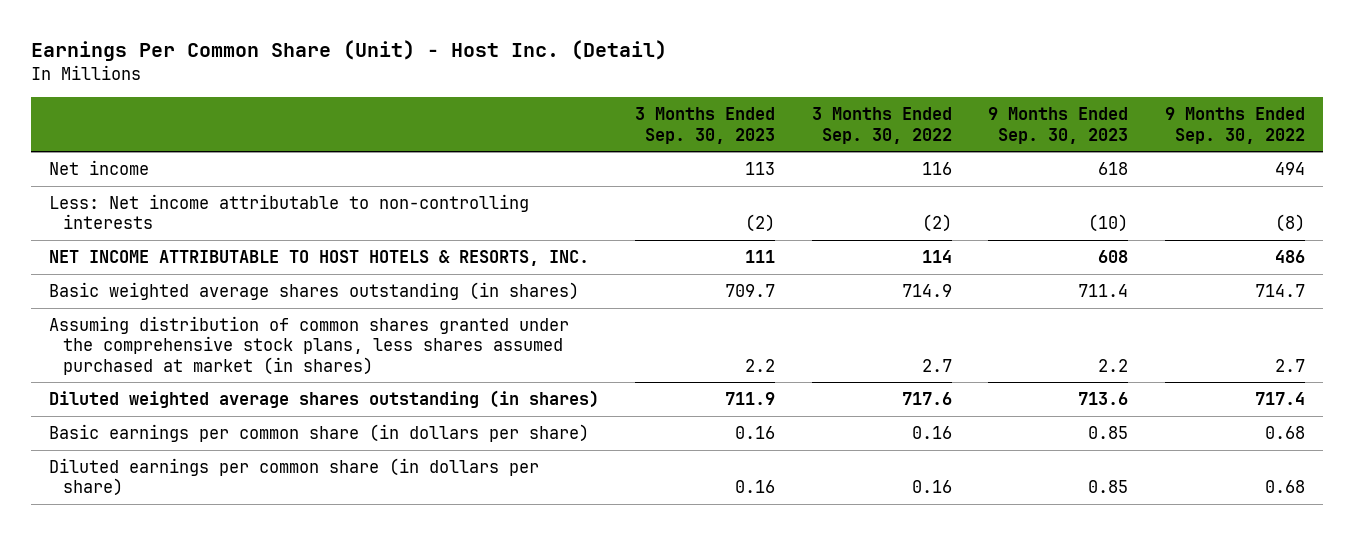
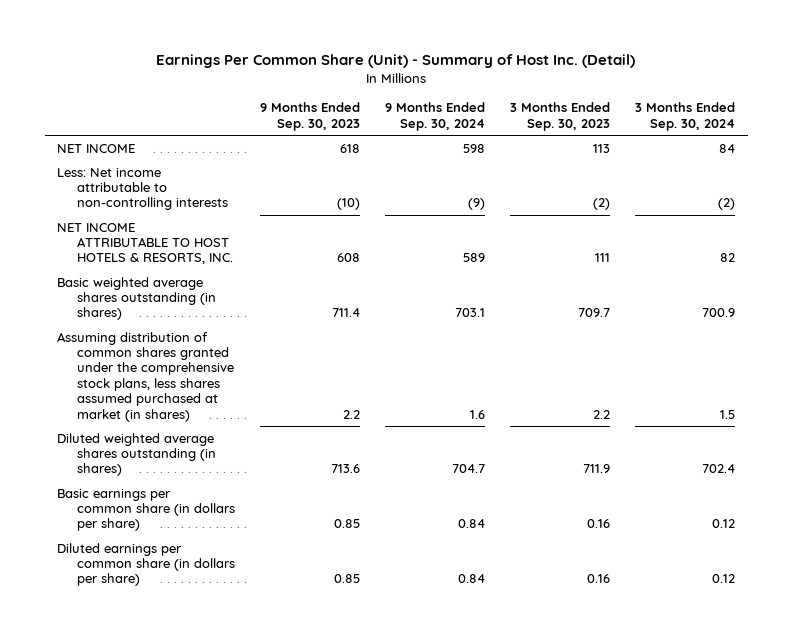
- Earnings Per Common Share (Unit) - Host Inc. (Detail)
+ Earnings Per Common Share (Unit) - Summary of Host Inc. (Detail)
- | 3 Months Ended Sep. 30, 2023 | 3 Months Ended Sep. 30, 2022 | 9 Months Ended Sep. 30, 2023 | 9 Months Ended Sep. 30, 2022
+ | 9 Months Ended Sep. 30, 2023 | 9 Months Ended Sep. 30, 2024 | 3 Months Ended Sep. 30, 2023 | 3 Months Ended Sep. 30, 2024
- Net income | 113 | 116 | 618 | 494
+ NET INCOME | 618 | 598 | 113 | 84

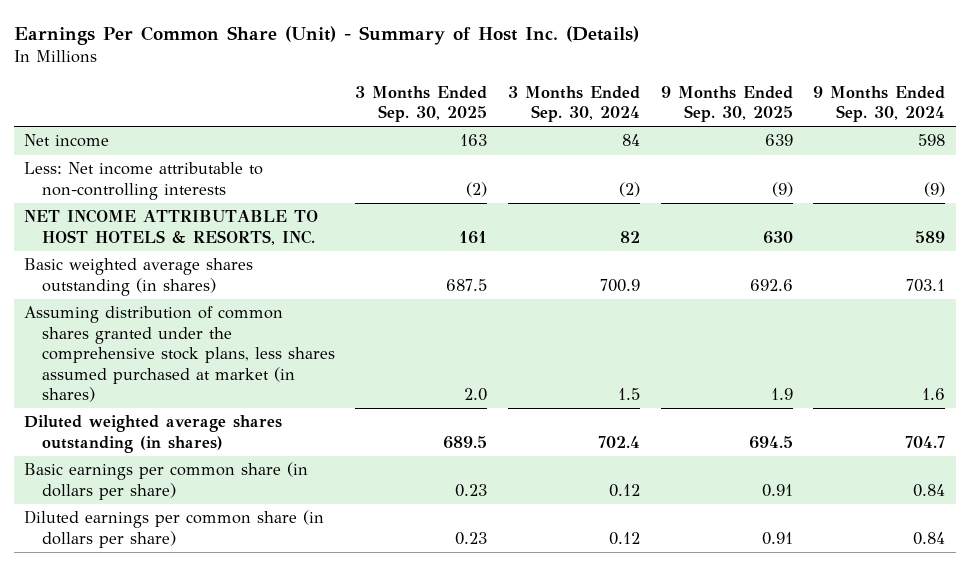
- Earnings Per Common Share (Unit) - Summary of Host Inc. (Detail)
+ Earnings Per Common Share (Unit) - Summary of Host Inc. (Details)
- | 9 Months Ended Sep. 30, 2023 | 9 Months Ended Sep. 30, 2024 | 3 Months Ended Sep. 30, 2023 | 3 Months Ended Sep. 30, 2024
+ | 3 Months Ended Sep. 30, 2025 | 3 Months Ended Sep. 30, 2024 | 9 Months Ended Sep. 30, 2025 | 9 Months Ended Sep. 30, 2024
- NET INCOME | 618 | 598 | 113 | 84
+ Net income | 163 | 84 | 639 | 598

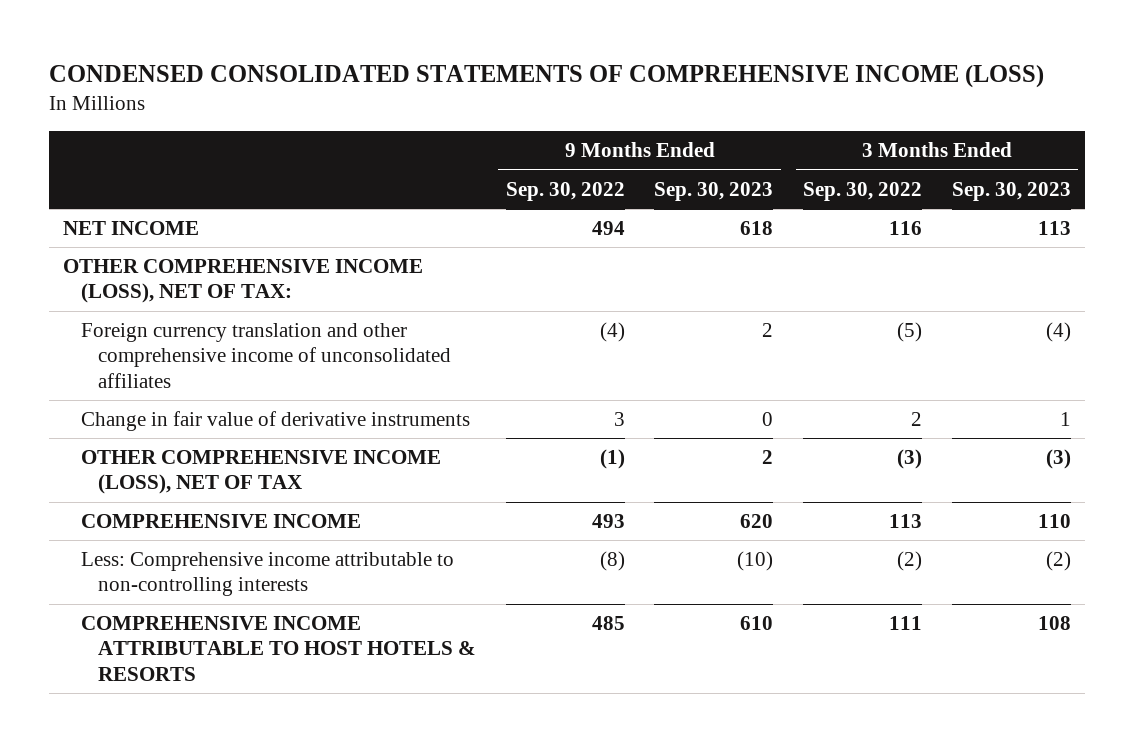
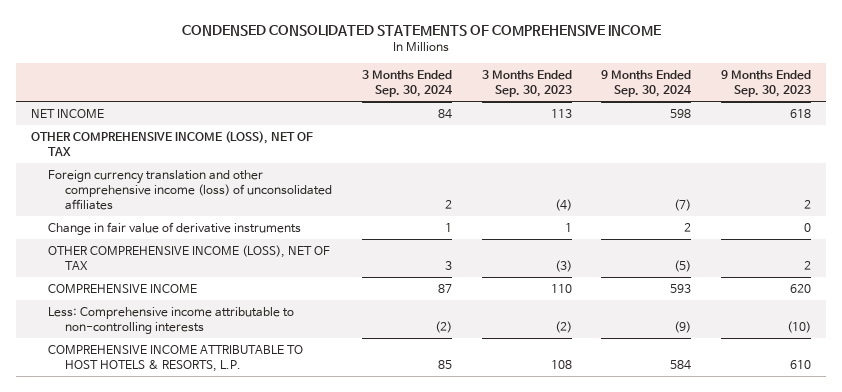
- CONDENSED CONSOLIDATED STATEMENTS OF COMPREHENSIVE INCOME (LOSS)
+ CONDENSED CONSOLIDATED STATEMENTS OF COMPREHENSIVE INCOME
- | 9 Months Ended Sep. 30, 2022 | 9 Months Ended Sep. 30, 2023 | 3 Months Ended Sep. 30, 2022 | 3 Months Ended Sep. 30, 2023
+ | 3 Months Ended Sep. 30, 2024 | 3 Months Ended Sep. 30, 2023 | 9 Months Ended Sep. 30, 2024 | 9 Months Ended Sep. 30, 2023
- OTHER COMPREHENSIVE INCOME (LOSS), NET OF TAX:
- Foreign currency translation and other comprehensive income of unconsolidated affiliates | (4) | 2 | (5) | (4)
+ OTHER COMPREHENSIVE INCOME (LOSS), NET OF TAX
+ Foreign currency translation and other comprehensive income (loss) of unconsolidated affiliates | 2 | (4) | (7) | 2
- COMPREHENSIVE INCOME ATTRIBUTABLE TO HOST HOTELS & RESORTS | 485 | 610 | 111 | 108
+ COMPREHENSIVE INCOME ATTRIBUTABLE TO HOST HOTELS & RESORTS, L.P. | 85 | 108 | 584 | 610

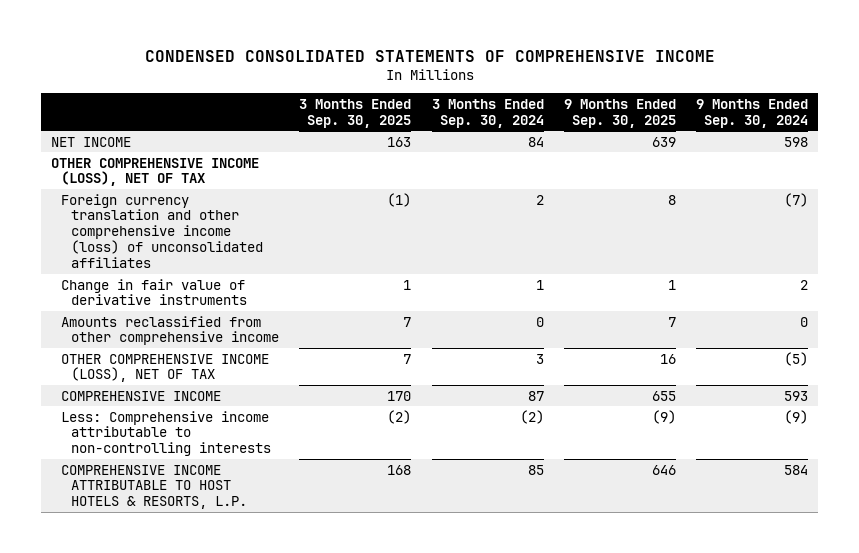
- | 3 Months Ended Sep. 30, 2024 | 3 Months Ended Sep. 30, 2023 | 9 Months Ended Sep. 30, 2024 | 9 Months Ended Sep. 30, 2023
+ | 3 Months Ended Sep. 30, 2025 | 3 Months Ended Sep. 30, 2024 | 9 Months Ended Sep. 30, 2025 | 9 Months Ended Sep. 30, 2024
+ Amounts reclassified from other comprehensive income | 7 | 0 | 7 | 0

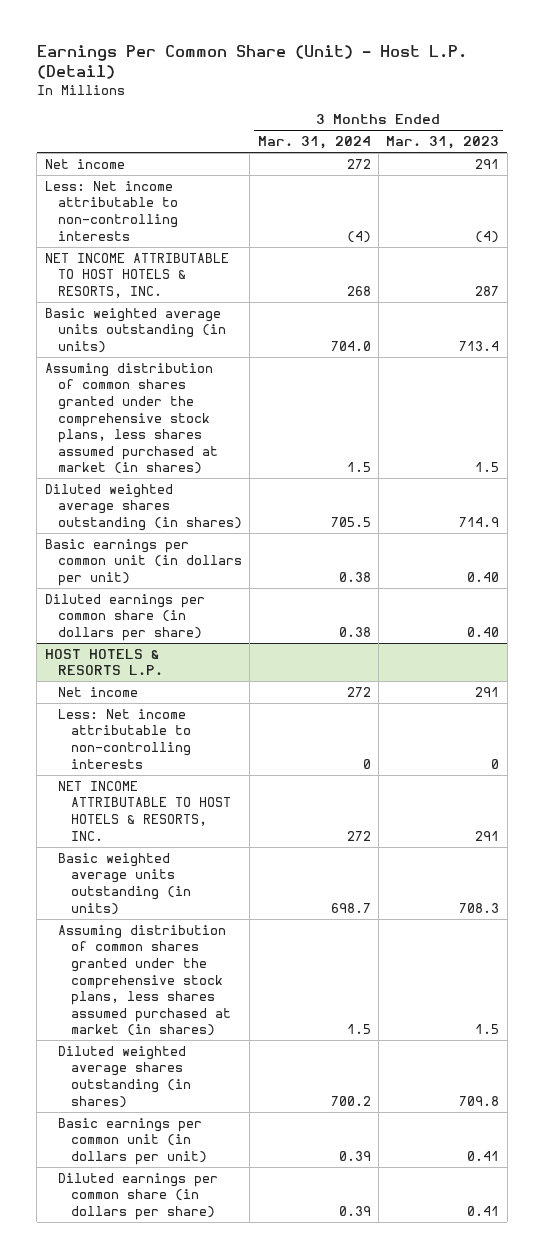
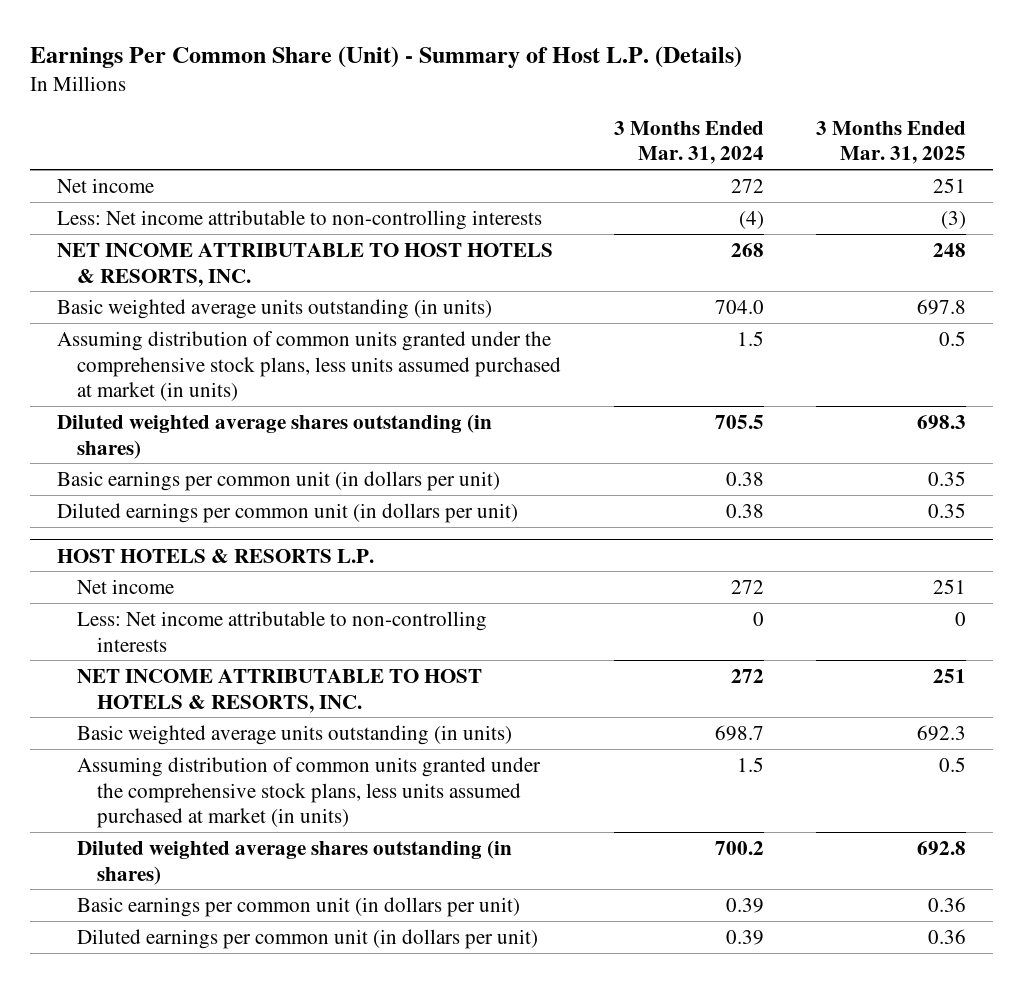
- Earnings Per Common Share (Unit) - Host L.P. (Detail)
+ Earnings Per Common Share (Unit) - Summary of Host L.P. (Details)
- | 3 Months Ended Mar. 31, 2024 | 3 Months Ended Mar. 31, 2023
+ | 3 Months Ended Mar. 31, 2024 | 3 Months Ended Mar. 31, 2025
- Assuming distribution of common shares granted under the comprehensive stock plans, less shares assumed purchased at market (in shares) | 1.5 | 1.5
+ Assuming distribution of common units granted under the comprehensive stock plans, less units assumed purchased at market (in units) | 1.5 | 0.5
- Diluted earnings per common share (in dollars per share) | 0.38 | 0.40
+ Diluted earnings per common unit (in dollars per unit) | 0.38 | 0.35
@ HOST HOTELS & RESORTS L.P.
- Assuming distribution of common shares granted under the comprehensive stock plans, less shares assumed purchased at market (in shares) | 1.5 | 1.5
+ Assuming distribution of common units granted under the comprehensive stock plans, less units assumed purchased at market (in units) | 1.5 | 0.5
- Diluted earnings per common share (in dollars per share) | 0.39 | 0.41
+ Diluted earnings per common unit (in dollars per unit) | 0.39 | 0.36

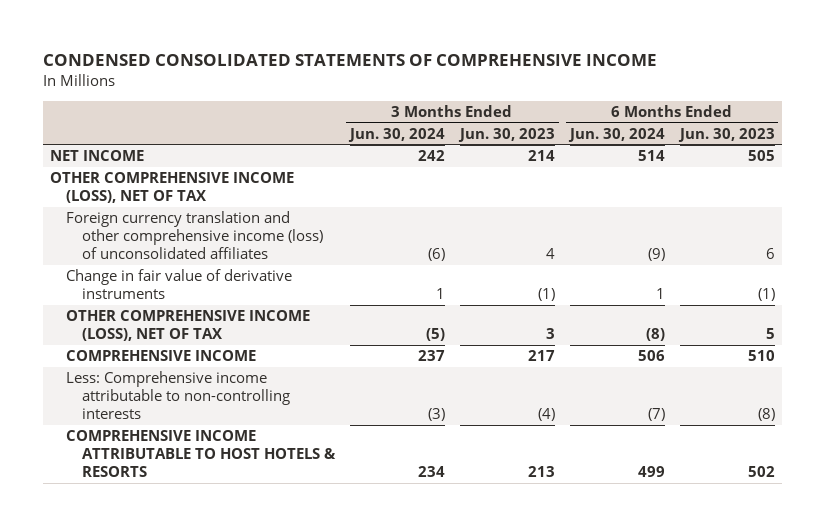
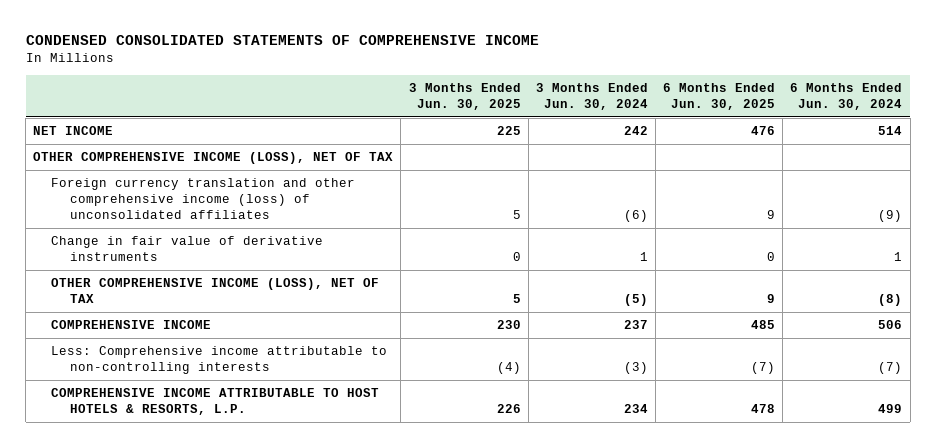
- | 3 Months Ended Jun. 30, 2024 | 3 Months Ended Jun. 30, 2023 | 6 Months Ended Jun. 30, 2024 | 6 Months Ended Jun. 30, 2023
+ | 3 Months Ended Jun. 30, 2025 | 3 Months Ended Jun. 30, 2024 | 6 Months Ended Jun. 30, 2025 | 6 Months Ended Jun. 30, 2024
- COMPREHENSIVE INCOME ATTRIBUTABLE TO HOST HOTELS & RESORTS | 234 | 213 | 499 | 502
+ COMPREHENSIVE INCOME ATTRIBUTABLE TO HOST HOTELS & RESORTS, L.P. | 226 | 234 | 478 | 499

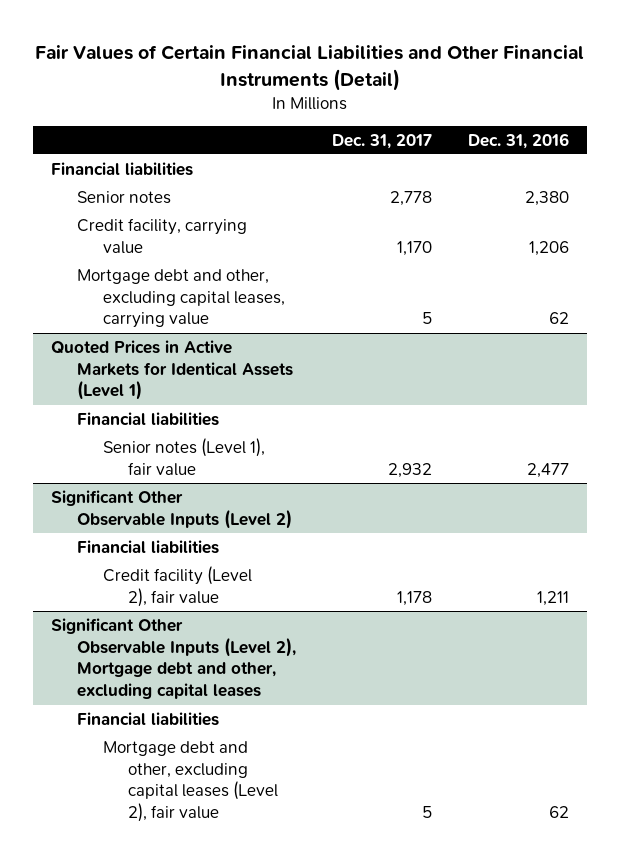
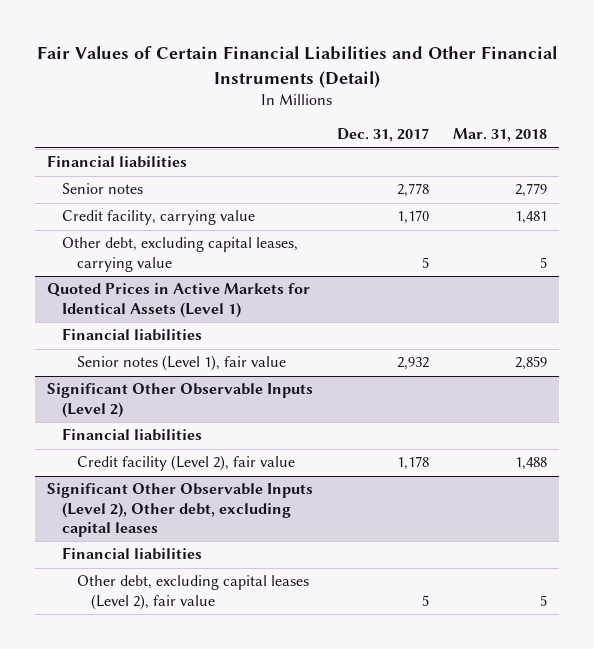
- | Dec. 31, 2017 | Dec. 31, 2016
+ | Dec. 31, 2017 | Mar. 31, 2018
- Mortgage debt and other, excluding capital leases, carrying value | 5 | 62
+ Other debt, excluding capital leases, carrying value | 5 | 5
- Significant Other Observable Inputs (Level 2), Mortgage debt and other, excluding capital leases
+ Significant Other Observable Inputs (Level 2), Other debt, excluding capital leases
- Mortgage debt and other, excluding capital leases (Level 2), fair value | 5 | 62
+ Other debt, excluding capital leases (Level 2), fair value | 5 | 5

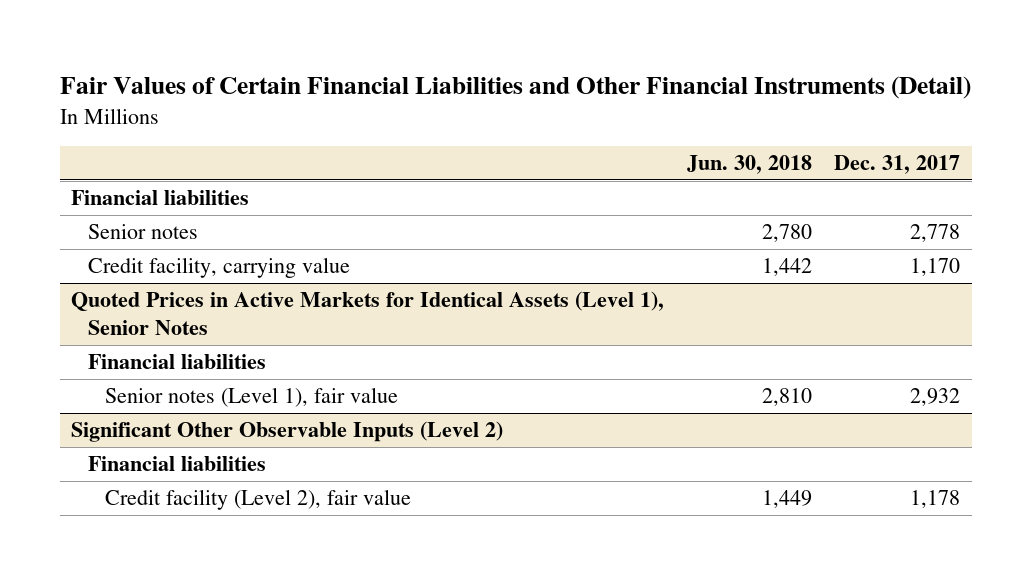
- | Dec. 31, 2017 | Mar. 31, 2018
+ | Jun. 30, 2018 | Dec. 31, 2017
- Other debt, excluding capital leases, carrying value | 5 | 5
- Quoted Prices in Active Markets for Identical Assets (Level 1)
+ Quoted Prices in Active Markets for Identical Assets (Level 1), Senior Notes
- Significant Other Observable Inputs (Level 2), Other debt, excluding capital leases
- Financial liabilities
- Other debt, excluding capital leases (Level 2), fair value | 5 | 5

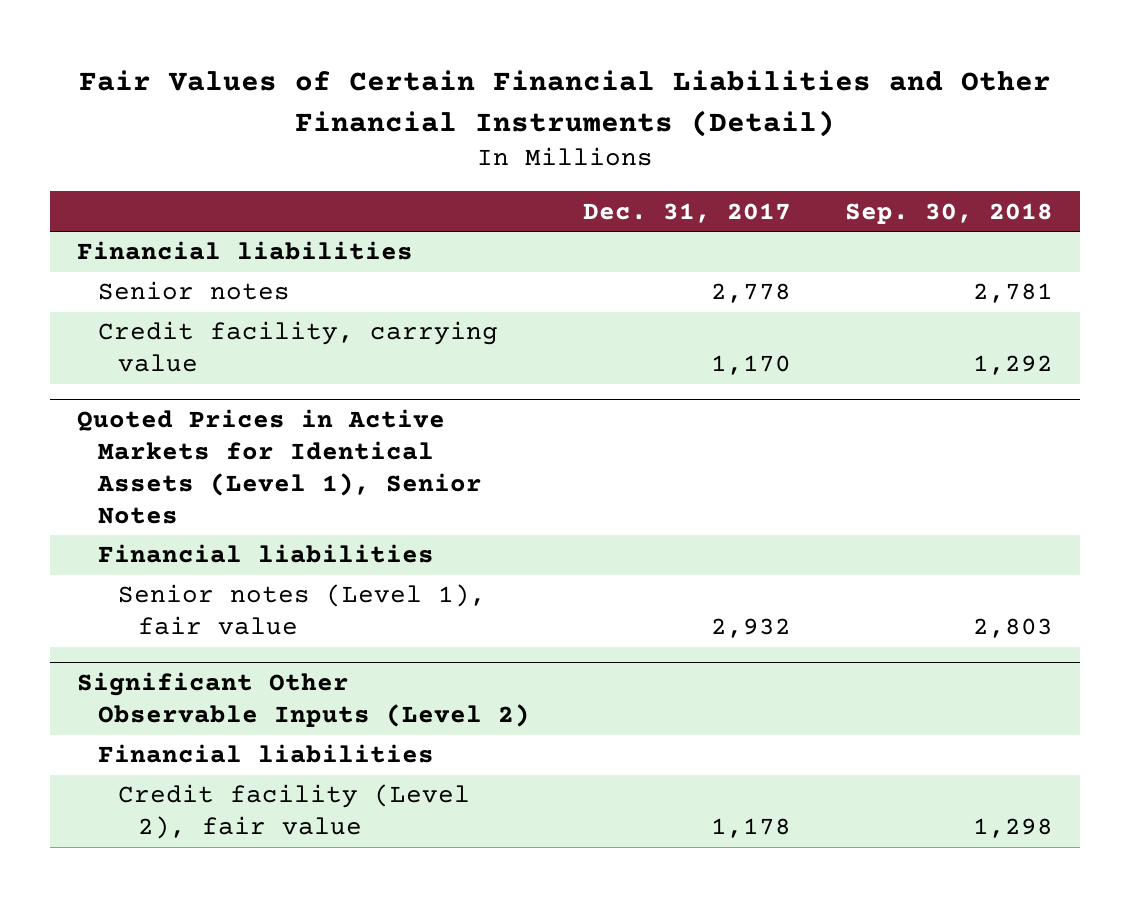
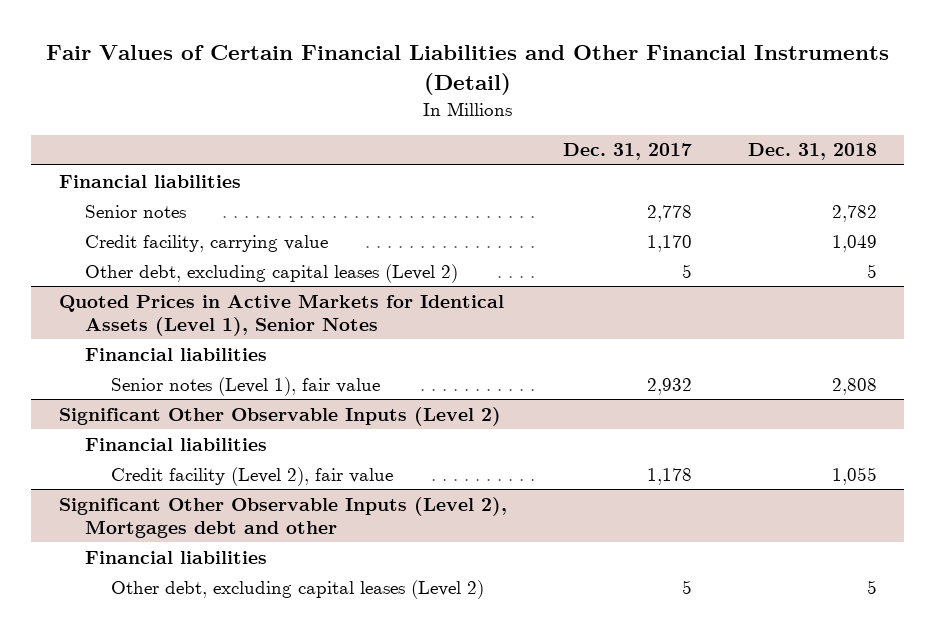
- | Dec. 31, 2017 | Sep. 30, 2018
+ | Dec. 31, 2017 | Dec. 31, 2018
+ Other debt, excluding capital leases (Level 2) | 5 | 5
+ Significant Other Observable Inputs (Level 2), Mortgages debt and other
+ Financial liabilities
+ Other debt, excluding capital leases (Level 2) | 5 | 5

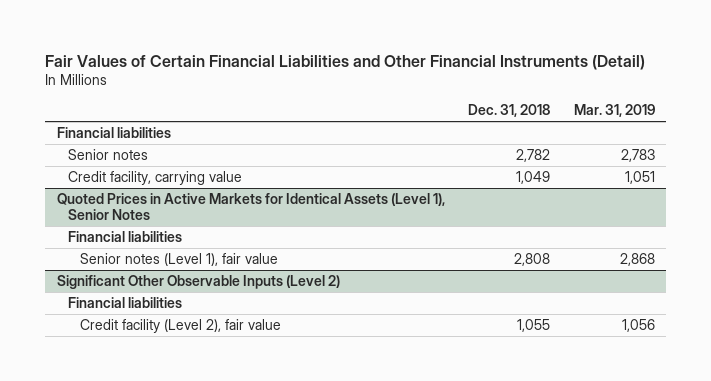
- | Dec. 31, 2017 | Dec. 31, 2018
+ | Dec. 31, 2018 | Mar. 31, 2019
- Other debt, excluding capital leases (Level 2) | 5 | 5
- Significant Other Observable Inputs (Level 2), Mortgages debt and other
- Financial liabilities
- Other debt, excluding capital leases (Level 2) | 5 | 5

